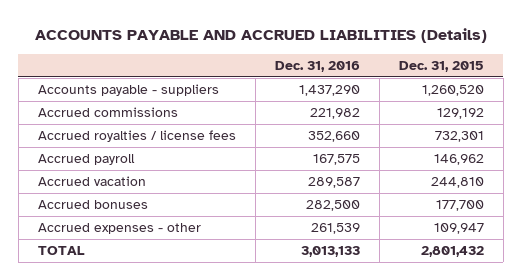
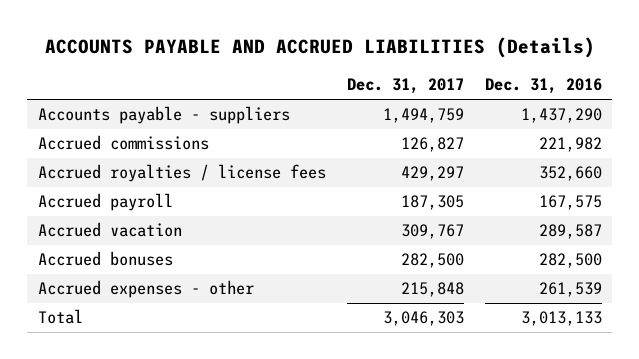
- | Dec. 31, 2016 | Dec. 31, 2015
+ | Dec. 31, 2017 | Dec. 31, 2016
- TOTAL | 3,013,133 | 2,801,432
+ Total | 3,046,303 | 3,013,133

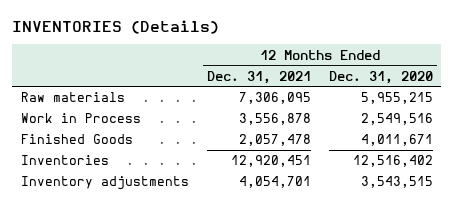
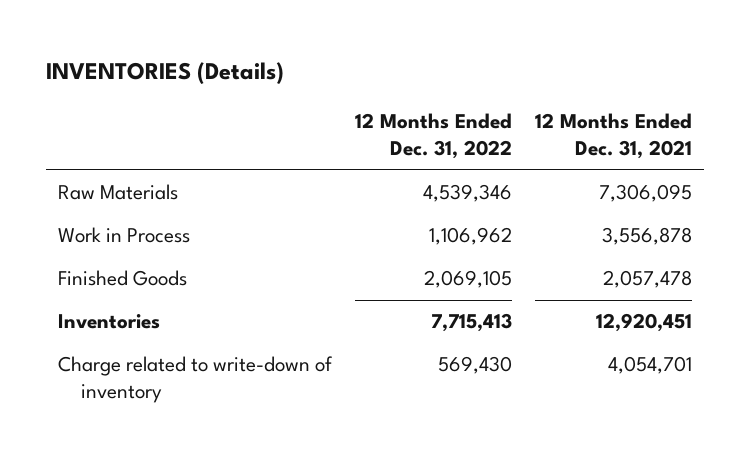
- | 12 Months Ended Dec. 31, 2021 | 12 Months Ended Dec. 31, 2020
+ | 12 Months Ended Dec. 31, 2022 | 12 Months Ended Dec. 31, 2021
- Raw materials | 7,306,095 | 5,955,215
+ Raw Materials | 4,539,346 | 7,306,095
- Inventory adjustments | 4,054,701 | 3,543,515
+ Charge related to write-down of inventory | 569,430 | 4,054,701

